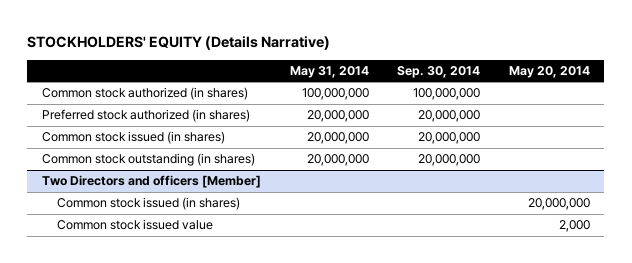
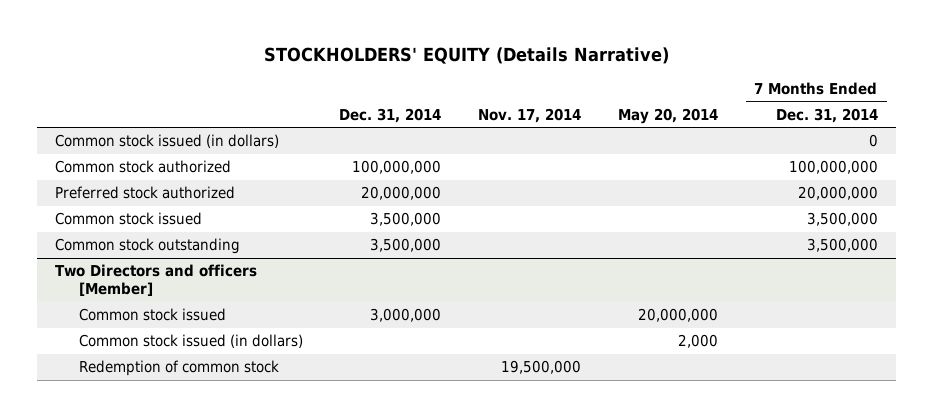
- | May 31, 2014 | Sep. 30, 2014 | May 20, 2014
+ | Dec. 31, 2014 | Nov. 17, 2014 | May 20, 2014 | 7 Months Ended Dec. 31, 2014
- Common stock authorized (in shares) | 100,000,000 | 100,000,000 |
- Preferred stock authorized (in shares) | 20,000,000 | 20,000,000 |
- Common stock issued (in shares) | 20,000,000 | 20,000,000 |
- Common stock outstanding (in shares) | 20,000,000 | 20,000,000 |
+ Common stock issued (in dollars) | | | | 0
+ Common stock authorized | 100,000,000 | | | 100,000,000
+ Preferred stock authorized | 20,000,000 | | | 20,000,000
+ Common stock issued | 3,500,000 | | | 3,500,000
+ Common stock outstanding | 3,500,000 | | | 3,500,000
@ Two Directors and officers [Member]
- Common stock issued (in shares) | | | 20,000,000
- Common stock issued value | | | 2,000
+ Common stock issued | 3,000,000 | | 20,000,000 |
+ Common stock issued (in dollars) | | | 2,000 |
+ Redemption of common stock | | 19,500,000 | |

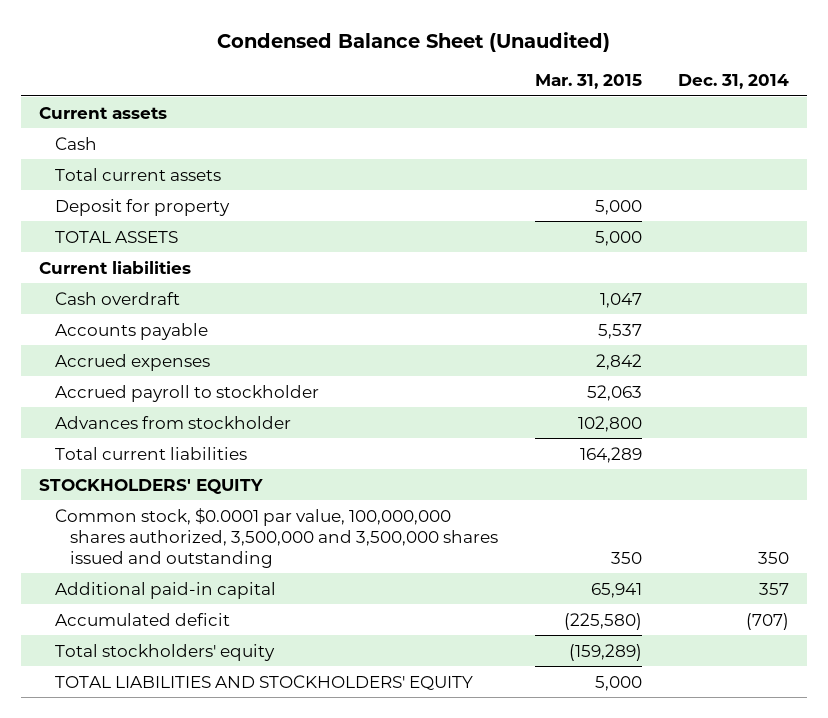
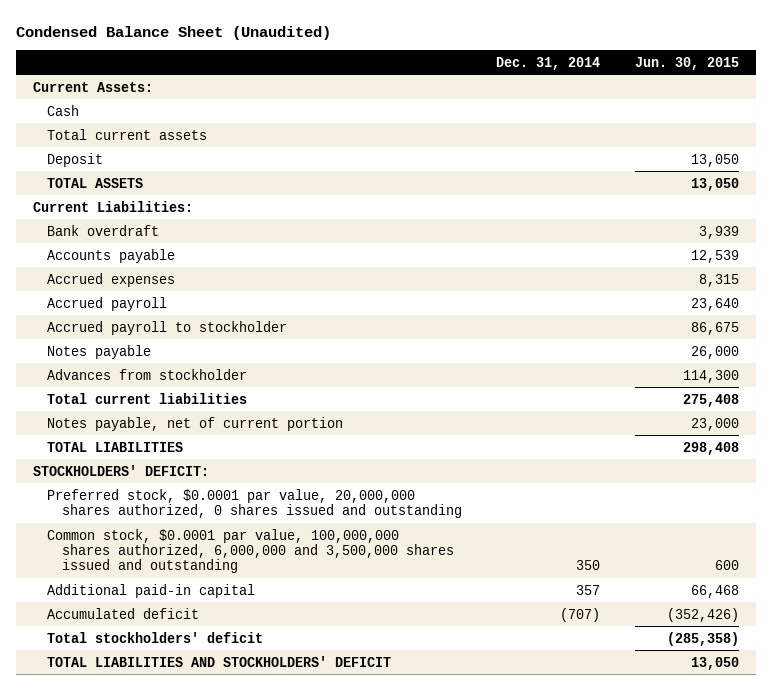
- | Mar. 31, 2015 | Dec. 31, 2014
+ | Dec. 31, 2014 | Jun. 30, 2015
- Current assets
+ Current Assets:
- Deposit for property | 5,000 |
+ Deposit | | 13,050
- Current liabilities
- Cash overdraft | 1,047 |
+ Current Liabilities:
+ Bank overdraft | | 3,939
+ Accrued payroll | | 23,640
+ Notes payable | | 26,000
- STOCKHOLDERS' EQUITY
- Common stock, $0.0001 par value, 100,000,000 shares authorized, 3,500,000 and 3,500,000 shares issued and outstanding | 350 | 350
+ Notes payable, net of current portion | | 23,000
+ TOTAL LIABILITIES | | 298,408
+ STOCKHOLDERS' DEFICIT:
+ Preferred stock, $0.0001 par value, 20,000,000 shares authorized, 0 shares issued and outstanding
+ Common stock, $0.0001 par value, 100,000,000 shares authorized, 6,000,000 and 3,500,000 shares issued and outstanding | 350 | 600
- Total stockholders' equity | (159,289) |
- TOTAL LIABILITIES AND STOCKHOLDERS' EQUITY | 5,000 |
+ Total stockholders' deficit | | (285,358)
+ TOTAL LIABILITIES AND STOCKHOLDERS' DEFICIT | | 13,050

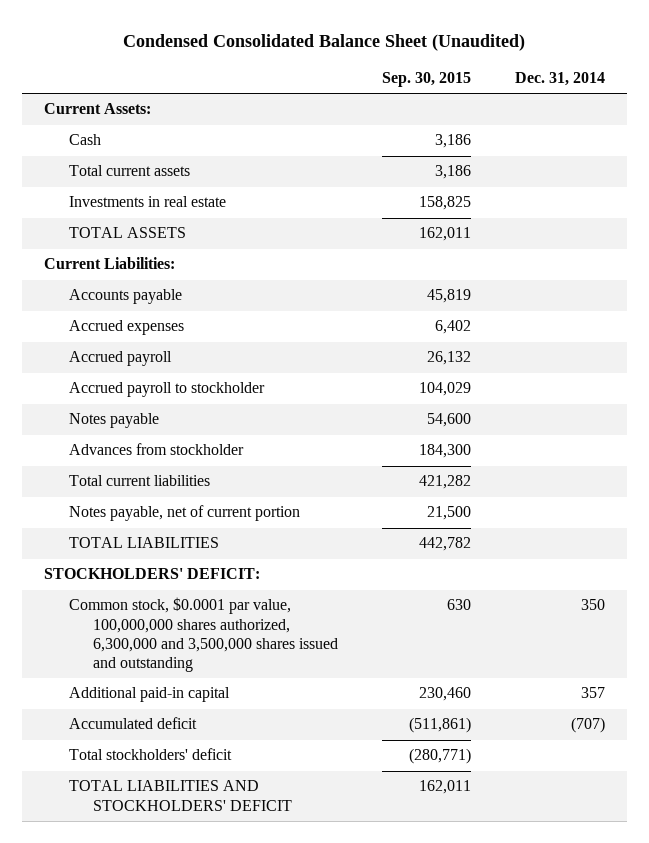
- Condensed Balance Sheet (Unaudited)
+ Condensed Consolidated Balance Sheet (Unaudited)
- | Dec. 31, 2014 | Jun. 30, 2015
+ | Sep. 30, 2015 | Dec. 31, 2014
- Deposit | | 13,050
+ Investments in real estate | 158,825 |
- Bank overdraft | | 3,939
- Preferred stock, $0.0001 par value, 20,000,000 shares authorized, 0 shares issued and outstanding
- Common stock, $0.0001 par value, 100,000,000 shares authorized, 6,000,000 and 3,500,000 shares issued and outstanding | 350 | 600
+ Common stock, $0.0001 par value, 100,000,000 shares authorized, 6,300,000 and 3,500,000 shares issued and outstanding | 630 | 350

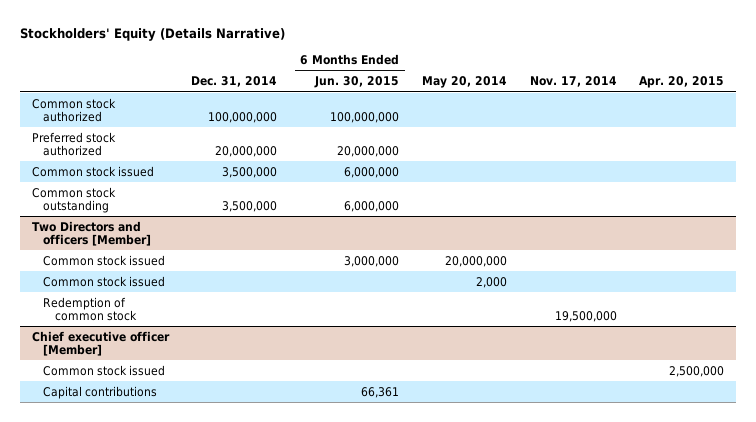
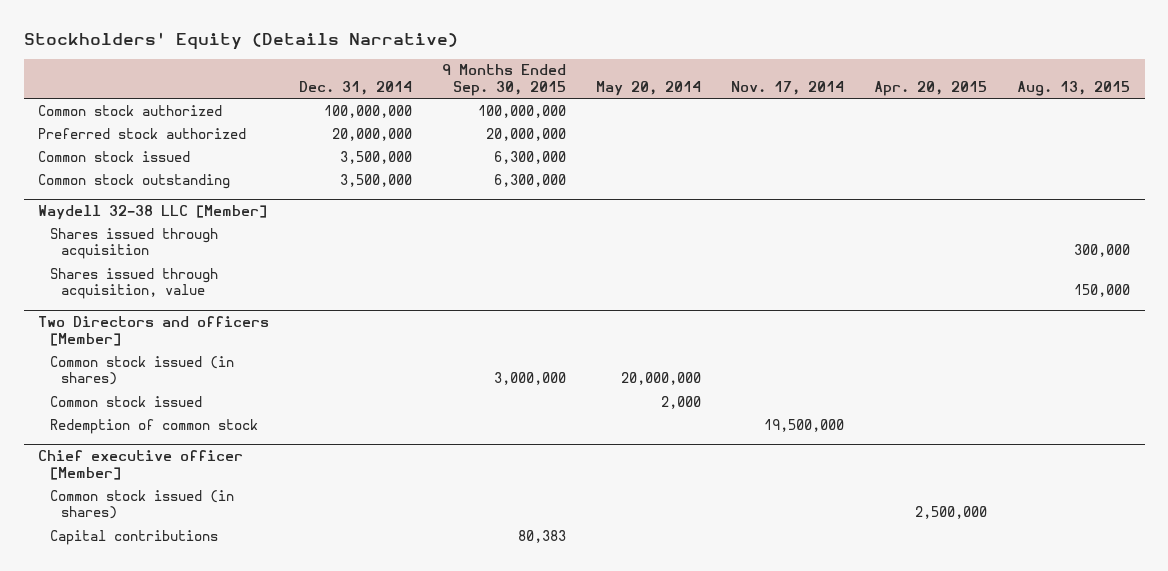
- | Dec. 31, 2014 | 6 Months Ended Jun. 30, 2015 | May 20, 2014 | Nov. 17, 2014 | Apr. 20, 2015
+ | Dec. 31, 2014 | 9 Months Ended Sep. 30, 2015 | May 20, 2014 | Nov. 17, 2014 | Apr. 20, 2015 | Aug. 13, 2015
+ Waydell 32-38 LLC [Member]
+ Shares issued through acquisition | | | | | | 300,000
+ Shares issued through acquisition, value | | | | | | 150,000
@ Two Directors and officers [Member]
- Common stock issued | | 3,000,000 | 20,000,000 | |
+ Common stock issued (in shares) | | 3,000,000 | 20,000,000 | | |
@ Chief executive officer [Member]
- Common stock issued | | | | | 2,500,000
+ Common stock issued (in shares) | | | | | 2,500,000 |

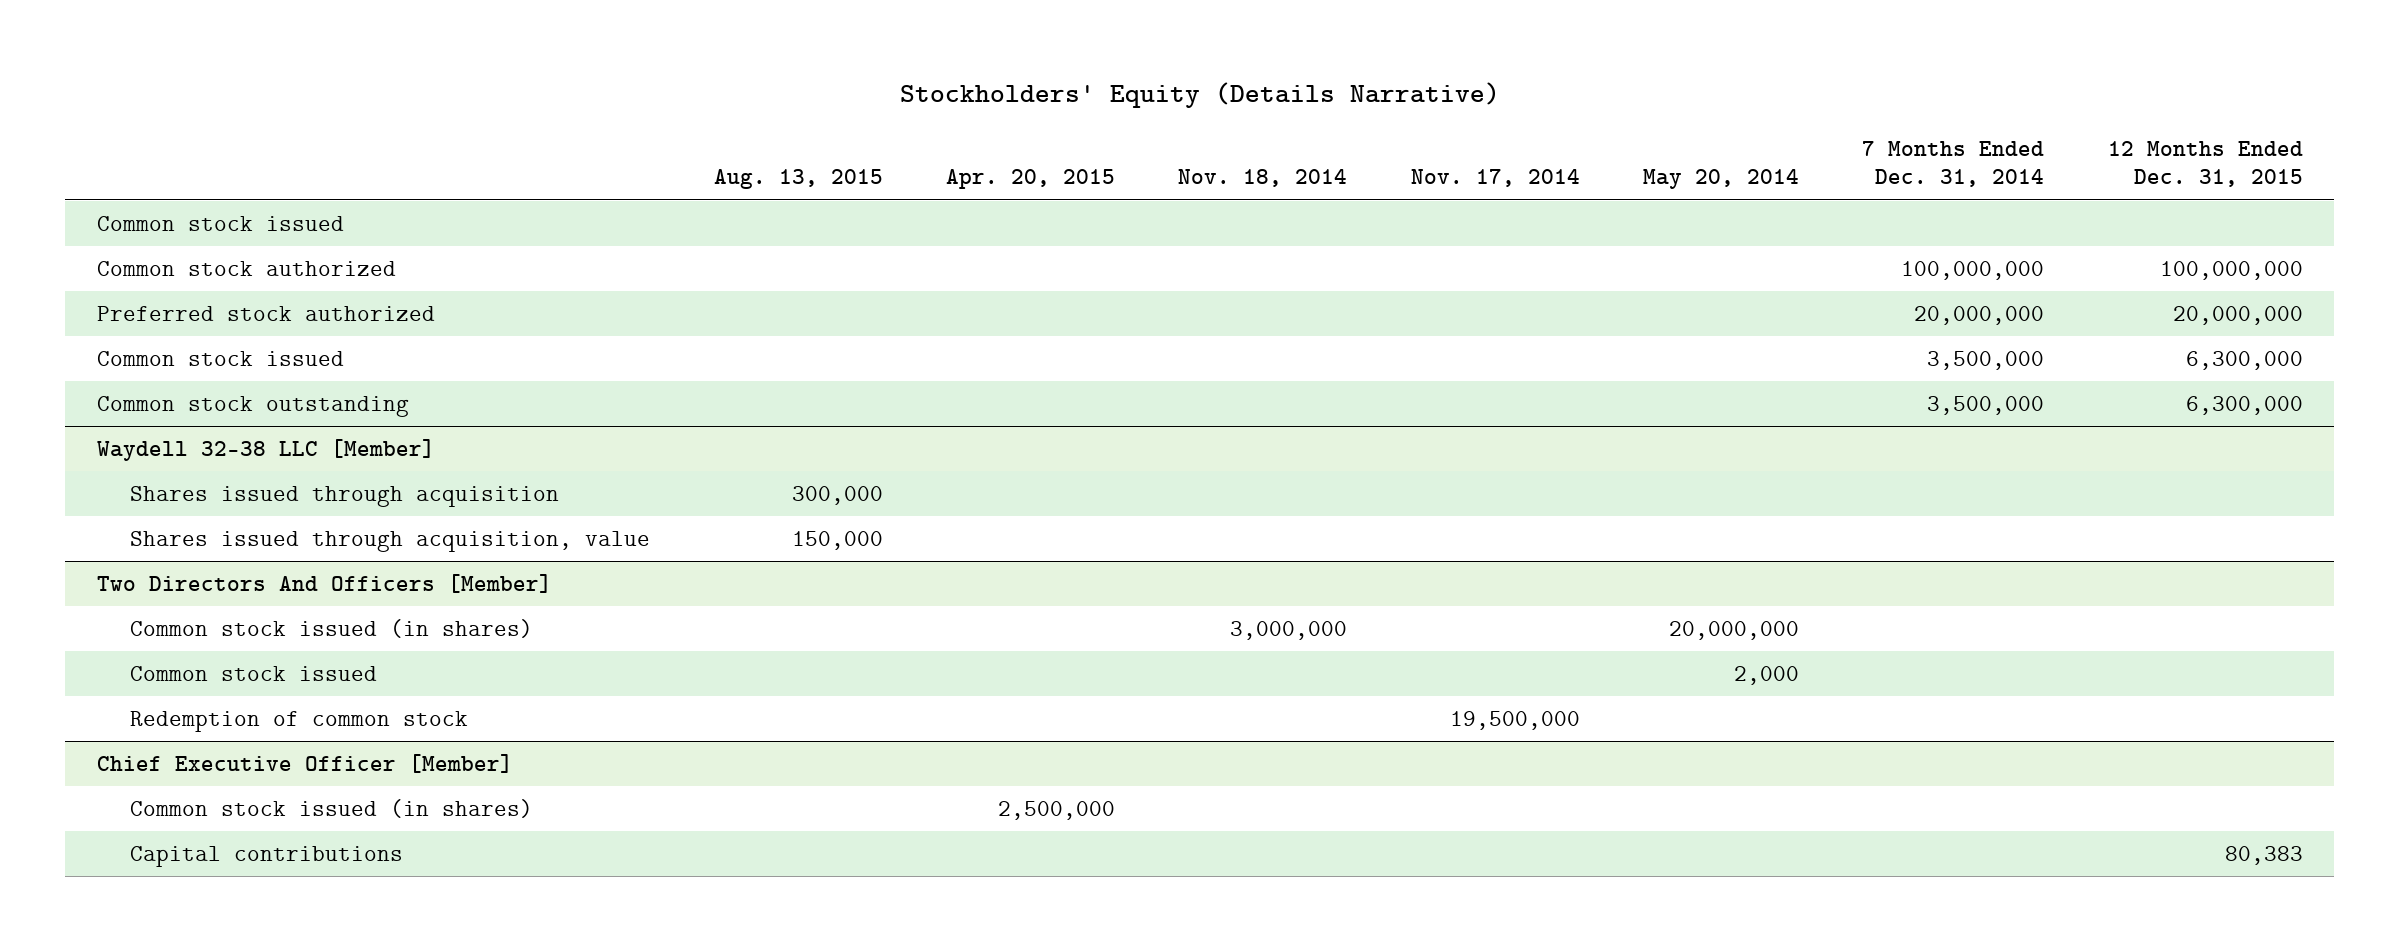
- | Dec. 31, 2014 | 9 Months Ended Sep. 30, 2015 | May 20, 2014 | Nov. 17, 2014 | Apr. 20, 2015 | Aug. 13, 2015
+ | Aug. 13, 2015 | Apr. 20, 2015 | Nov. 18, 2014 | Nov. 17, 2014 | May 20, 2014 | 7 Months Ended Dec. 31, 2014 | 12 Months Ended Dec. 31, 2015
+ Common stock issued
- Two Directors and officers [Member]
+ Two Directors And Officers [Member]
- Chief executive officer [Member]
+ Chief Executive Officer [Member]

